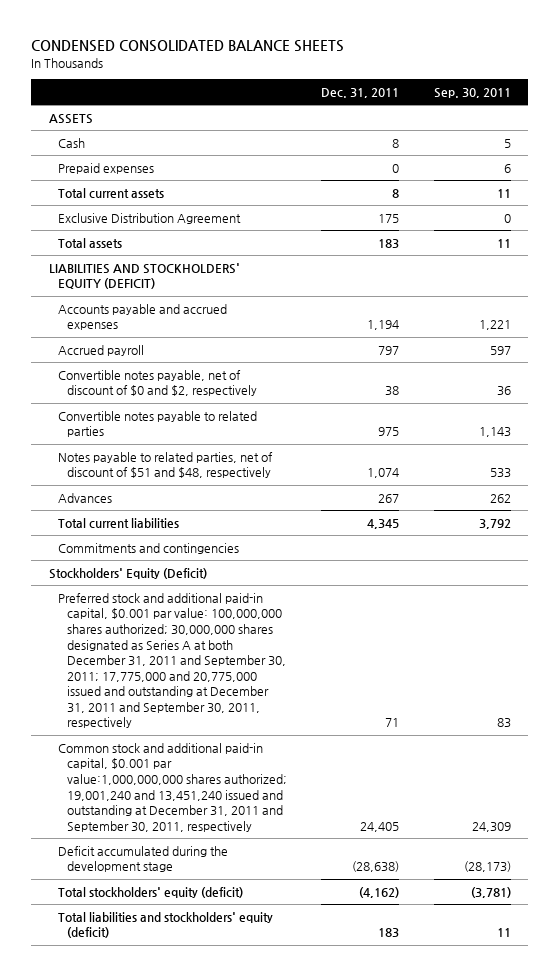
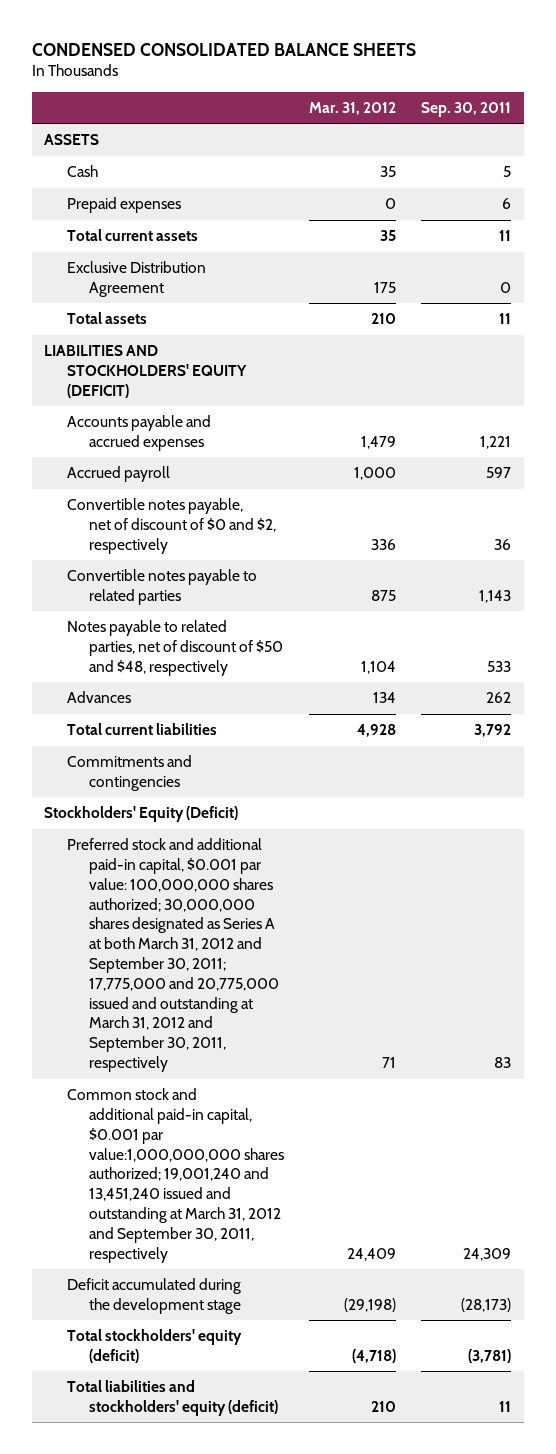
- | Dec. 31, 2011 | Sep. 30, 2011
+ | Mar. 31, 2012 | Sep. 30, 2011
- Notes payable to related parties, net of discount of $51 and $48, respectively | 1,074 | 533
+ Notes payable to related parties, net of discount of $50 and $48, respectively | 1,104 | 533
- Preferred stock and additional paid-in capital, $0.001 par value: 100,000,000 shares authorized; 30,000,000 shares designated as Series A at both December 31, 2011 and September 30, 2011; 17,775,000 and 20,775,000 issued and outstanding at December 31, 2011 and September 30, 2011, respectively | 71 | 83
- Common stock and additional paid-in capital, $0.001 par value:1,000,000,000 shares authorized; 19,001,240 and 13,451,240 issued and outstanding at December 31, 2011 and September 30, 2011, respectively | 24,405 | 24,309
+ Preferred stock and additional paid-in capital, $0.001 par value: 100,000,000 shares authorized; 30,000,000 shares designated as Series A at both March 31, 2012 and September 30, 2011; 17,775,000 and 20,775,000 issued and outstanding at March 31, 2012 and September 30, 2011, respectively | 71 | 83
+ Common stock and additional paid-in capital, $0.001 par value:1,000,000,000 shares authorized; 19,001,240 and 13,451,240 issued and outstanding at March 31, 2012 and September 30, 2011, respectively | 24,409 | 24,309

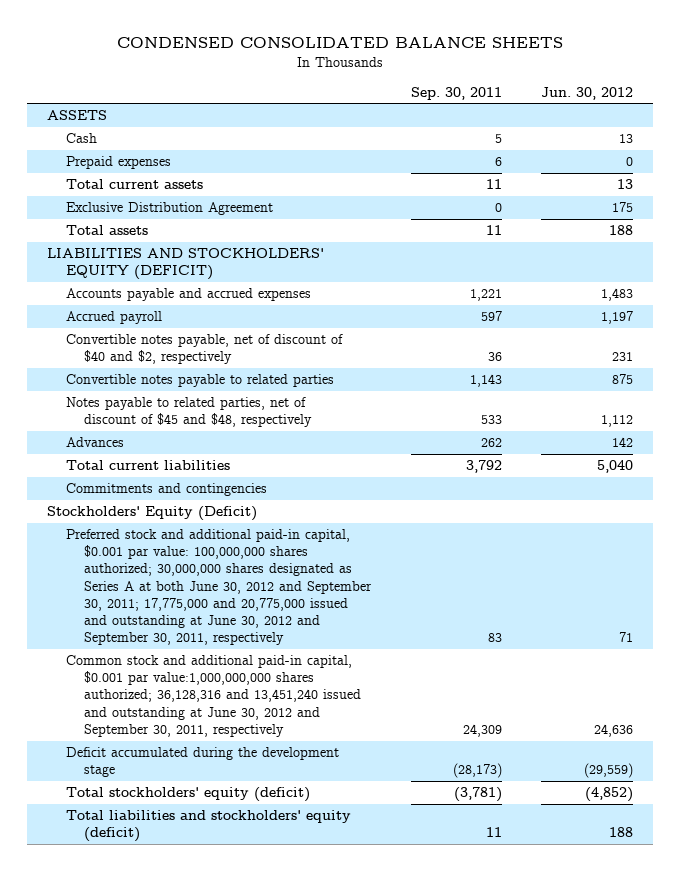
- | Mar. 31, 2012 | Sep. 30, 2011
+ | Sep. 30, 2011 | Jun. 30, 2012
- Convertible notes payable, net of discount of $0 and $2, respectively | 336 | 36
+ Convertible notes payable, net of discount of $40 and $2, respectively | 36 | 231
- Notes payable to related parties, net of discount of $50 and $48, respectively | 1,104 | 533
+ Notes payable to related parties, net of discount of $45 and $48, respectively | 533 | 1,112
- Preferred stock and additional paid-in capital, $0.001 par value: 100,000,000 shares authorized; 30,000,000 shares designated as Series A at both March 31, 2012 and September 30, 2011; 17,775,000 and 20,775,000 issued and outstanding at March 31, 2012 and September 30, 2011, respectively | 71 | 83
- Common stock and additional paid-in capital, $0.001 par value:1,000,000,000 shares authorized; 19,001,240 and 13,451,240 issued and outstanding at March 31, 2012 and September 30, 2011, respectively | 24,409 | 24,309
+ Preferred stock and additional paid-in capital, $0.001 par value: 100,000,000 shares authorized; 30,000,000 shares designated as Series A at both June 30, 2012 and September 30, 2011; 17,775,000 and 20,775,000 issued and outstanding at June 30, 2012 and September 30, 2011, respectively | 83 | 71
+ Common stock and additional paid-in capital, $0.001 par value:1,000,000,000 shares authorized; 36,128,316 and 13,451,240 issued and outstanding at June 30, 2012 and September 30, 2011, respectively | 24,309 | 24,636

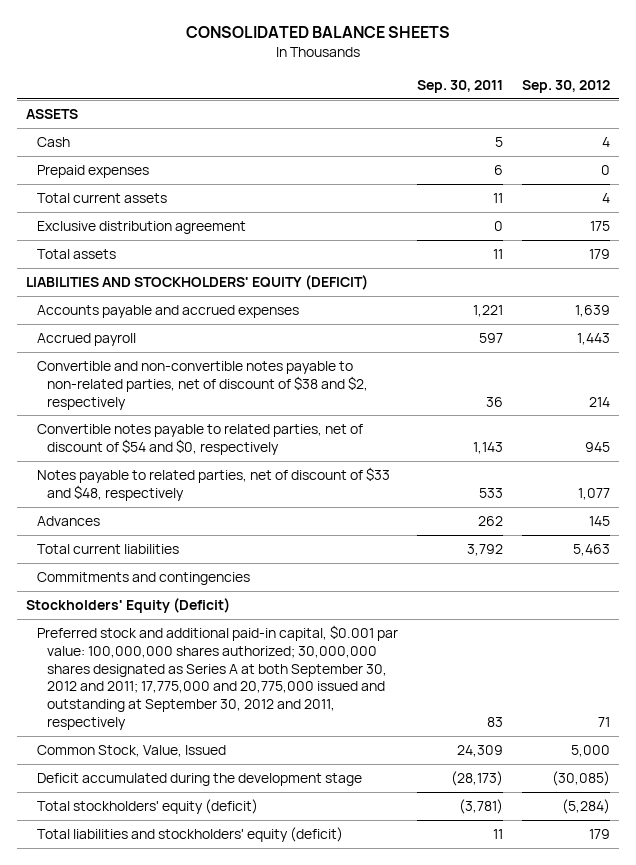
- CONDENSED CONSOLIDATED BALANCE SHEETS
+ CONSOLIDATED BALANCE SHEETS
- | Sep. 30, 2011 | Jun. 30, 2012
+ | Sep. 30, 2011 | Sep. 30, 2012
- Exclusive Distribution Agreement | 0 | 175
+ Exclusive distribution agreement | 0 | 175
- Convertible notes payable, net of discount of $40 and $2, respectively | 36 | 231
- Convertible notes payable to related parties | 1,143 | 875
- Notes payable to related parties, net of discount of $45 and $48, respectively | 533 | 1,112
+ Convertible and non-convertible notes payable to non-related parties, net of discount of $38 and $2, respectively | 36 | 214
+ Convertible notes payable to related parties, net of discount of $54 and $0, respectively | 1,143 | 945
+ Notes payable to related parties, net of discount of $33 and $48, respectively | 533 | 1,077
- Preferred stock and additional paid-in capital, $0.001 par value: 100,000,000 shares authorized; 30,000,000 shares designated as Series A at both June 30, 2012 and September 30, 2011; 17,775,000 and 20,775,000 issued and outstanding at June 30, 2012 and September 30, 2011, respectively | 83 | 71
- Common stock and additional paid-in capital, $0.001 par value:1,000,000,000 shares authorized; 36,128,316 and 13,451,240 issued and outstanding at June 30, 2012 and September 30, 2011, respectively | 24,309 | 24,636
+ Preferred stock and additional paid-in capital, $0.001 par value: 100,000,000 shares authorized; 30,000,000 shares designated as Series A at both September 30, 2012 and 2011; 17,775,000 and 20,775,000 issued and outstanding at September 30, 2012 and 2011, respectively | 83 | 71
+ Common Stock, Value, Issued | 24,309 | 5,000

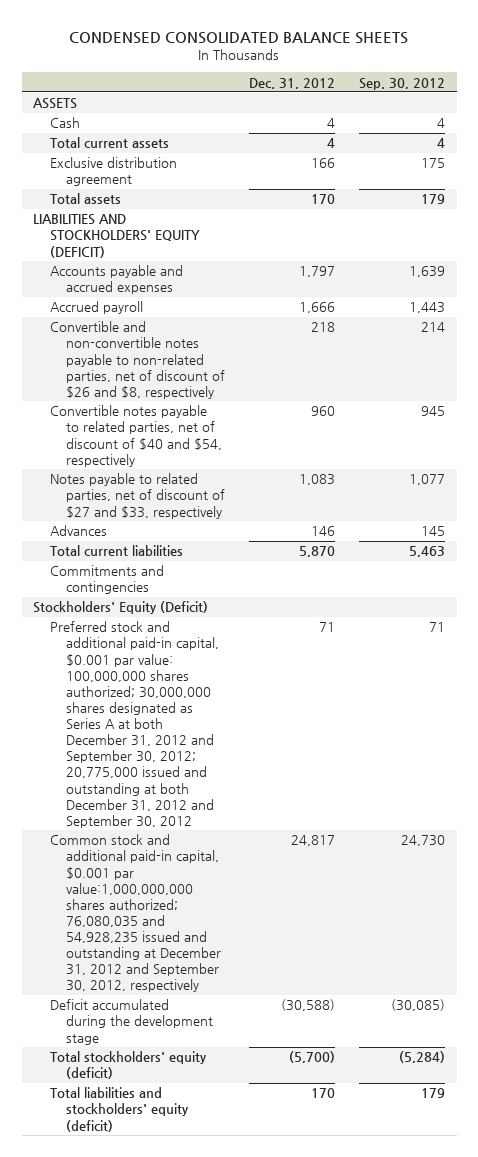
- CONSOLIDATED BALANCE SHEETS
+ CONDENSED CONSOLIDATED BALANCE SHEETS
- | Sep. 30, 2011 | Sep. 30, 2012
+ | Dec. 31, 2012 | Sep. 30, 2012
- Prepaid expenses | 6 | 0
- Convertible and non-convertible notes payable to non-related parties, net of discount of $38 and $2, respectively | 36 | 214
- Convertible notes payable to related parties, net of discount of $54 and $0, respectively | 1,143 | 945
- Notes payable to related parties, net of discount of $33 and $48, respectively | 533 | 1,077
+ Convertible and non-convertible notes payable to non-related parties, net of discount of $26 and $8, respectively | 218 | 214
+ Convertible notes payable to related parties, net of discount of $40 and $54, respectively | 960 | 945
+ Notes payable to related parties, net of discount of $27 and $33, respectively | 1,083 | 1,077
- Preferred stock and additional paid-in capital, $0.001 par value: 100,000,000 shares authorized; 30,000,000 shares designated as Series A at both September 30, 2012 and 2011; 17,775,000 and 20,775,000 issued and outstanding at September 30, 2012 and 2011, respectively | 83 | 71
- Common Stock, Value, Issued | 24,309 | 5,000
+ Preferred stock and additional paid-in capital, $0.001 par value: 100,000,000 shares authorized; 30,000,000 shares designated as Series A at both December 31, 2012 and September 30, 2012; 20,775,000 issued and outstanding at both December 31, 2012 and September 30, 2012 | 71 | 71
+ Common stock and additional paid-in capital, $0.001 par value:1,000,000,000 shares authorized; 76,080,035 and 54,928,235 issued and outstanding at December 31, 2012 and September 30, 2012, respectively | 24,817 | 24,730

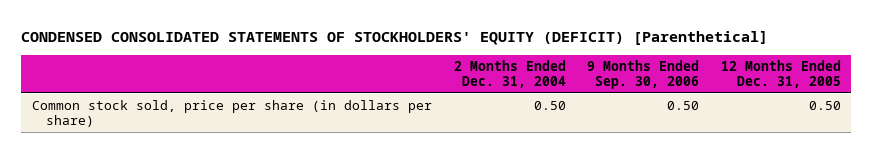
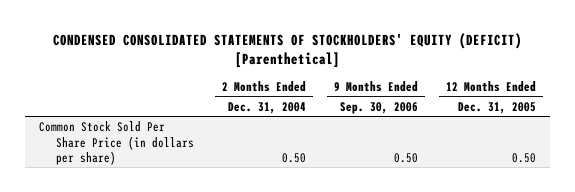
- Common stock sold, price per share (in dollars per share) | 0.50 | 0.50 | 0.50
+ Common Stock Sold Per Share Price (in dollars per share) | 0.50 | 0.50 | 0.50

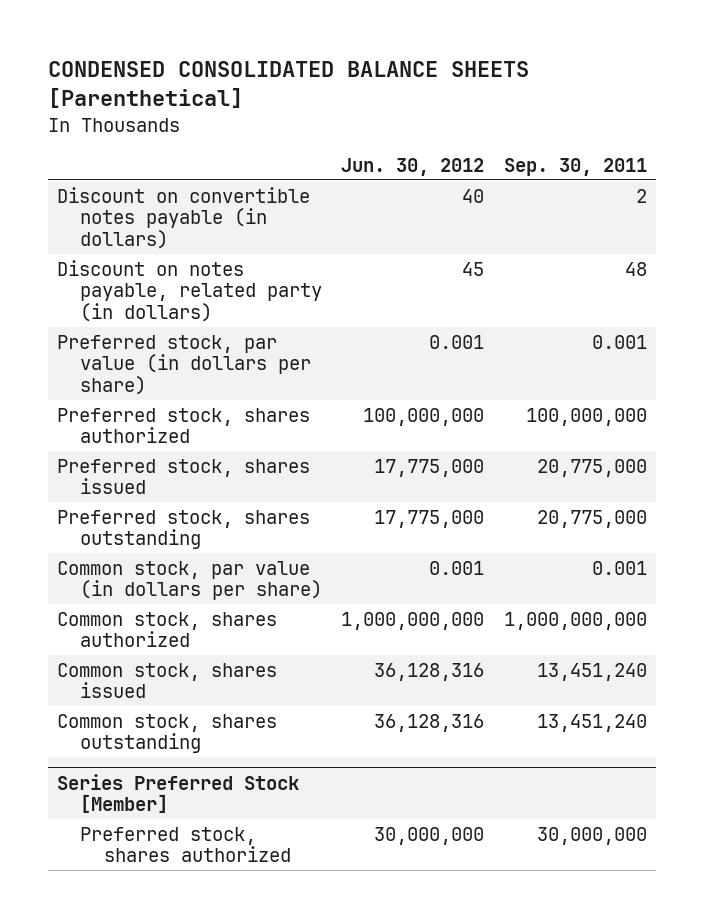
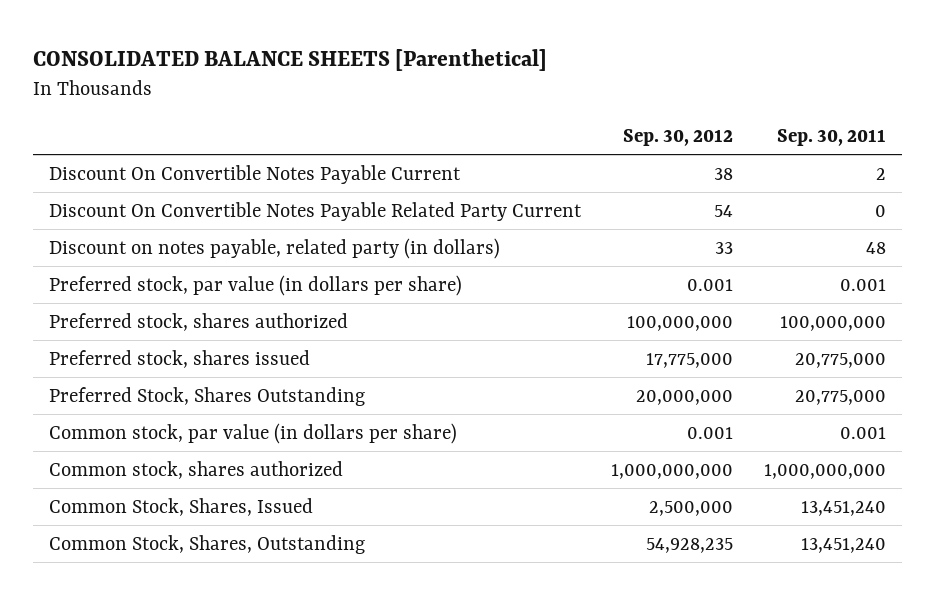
- CONDENSED CONSOLIDATED BALANCE SHEETS [Parenthetical]
+ CONSOLIDATED BALANCE SHEETS [Parenthetical]
- | Jun. 30, 2012 | Sep. 30, 2011
+ | Sep. 30, 2012 | Sep. 30, 2011
- Discount on convertible notes payable (in dollars) | 40 | 2
+ Discount On Convertible Notes Payable Current | 38 | 2
+ Discount On Convertible Notes Payable Related Party Current | 54 | 0
- Preferred stock, shares outstanding | 17,775,000 | 20,775,000
+ Preferred Stock, Shares Outstanding | 20,000,000 | 20,775,000
- Common stock, shares issued | 36,128,316 | 13,451,240
- Common stock, shares outstanding | 36,128,316 | 13,451,240
- Series Preferred Stock [Member]
- Preferred stock, shares authorized | 30,000,000 | 30,000,000
+ Common Stock, Shares, Issued | 2,500,000 | 13,451,240
+ Common Stock, Shares, Outstanding | 54,928,235 | 13,451,240

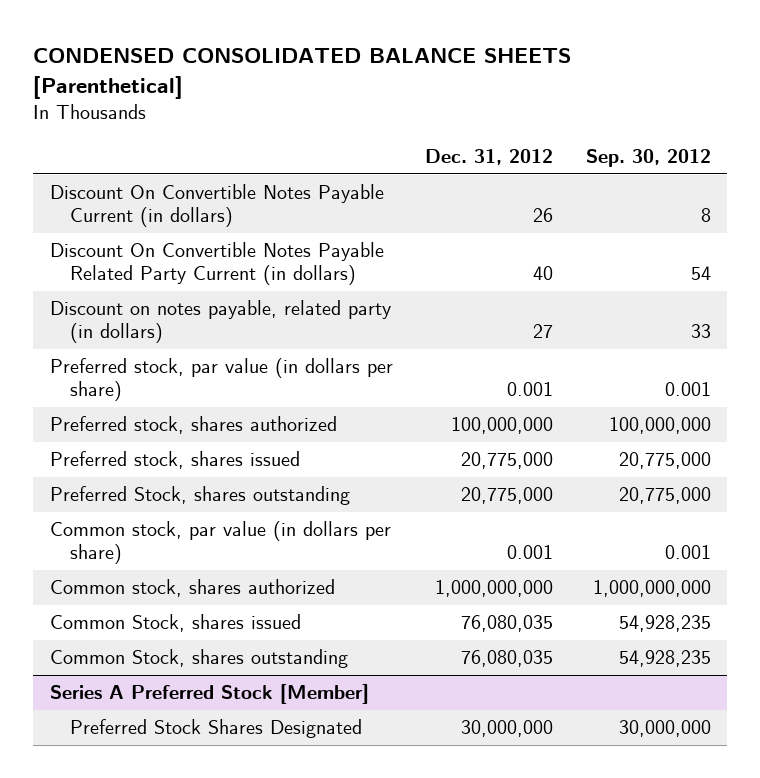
- CONSOLIDATED BALANCE SHEETS [Parenthetical]
+ CONDENSED CONSOLIDATED BALANCE SHEETS [Parenthetical]
- | Sep. 30, 2012 | Sep. 30, 2011
+ | Dec. 31, 2012 | Sep. 30, 2012
- Discount On Convertible Notes Payable Current | 38 | 2
- Discount On Convertible Notes Payable Related Party Current | 54 | 0
+ Discount On Convertible Notes Payable Current (in dollars) | 26 | 8
+ Discount On Convertible Notes Payable Related Party Current (in dollars) | 40 | 54
- Preferred stock, shares issued | 17,775,000 | 20,775,000
- Preferred Stock, Shares Outstanding | 20,000,000 | 20,775,000
+ Preferred stock, shares issued | 20,775,000 | 20,775,000
+ Preferred Stock, shares outstanding | 20,775,000 | 20,775,000
- Common Stock, Shares, Issued | 2,500,000 | 13,451,240
- Common Stock, Shares, Outstanding | 54,928,235 | 13,451,240
+ Common Stock, shares issued | 76,080,035 | 54,928,235
+ Common Stock, shares outstanding | 76,080,035 | 54,928,235
+ Series A Preferred Stock [Member]
+ Preferred Stock Shares Designated | 30,000,000 | 30,000,000

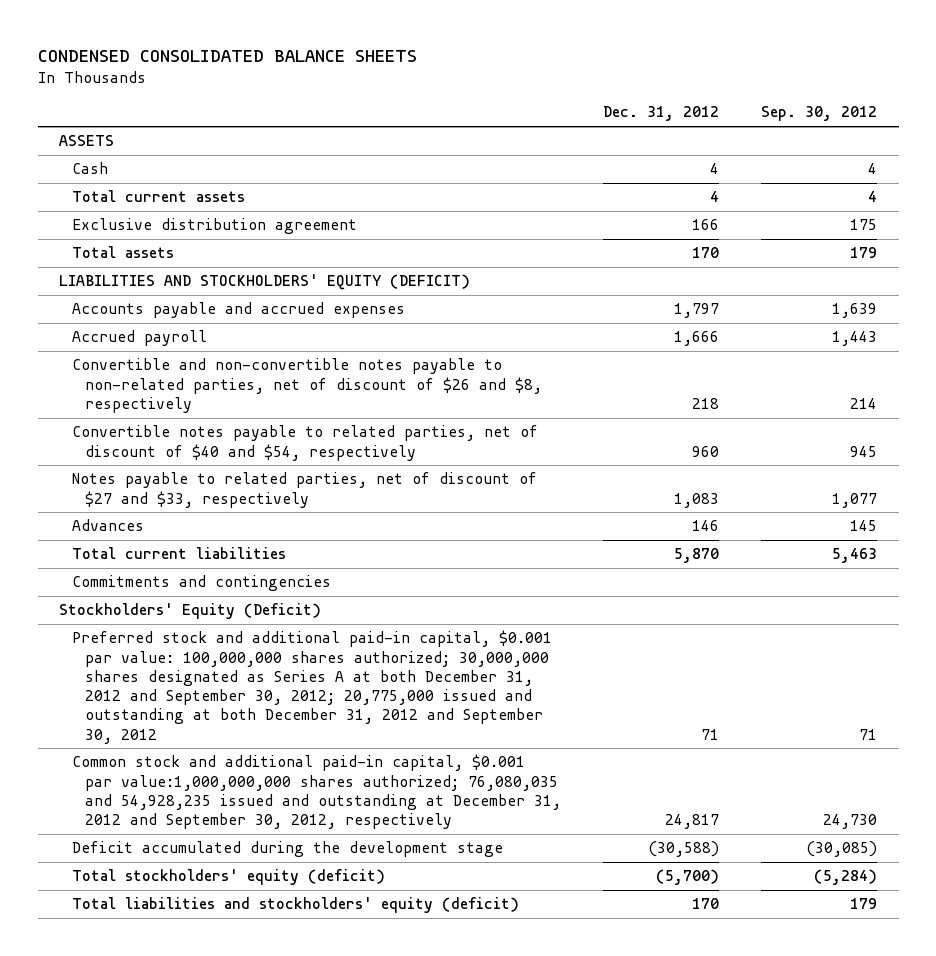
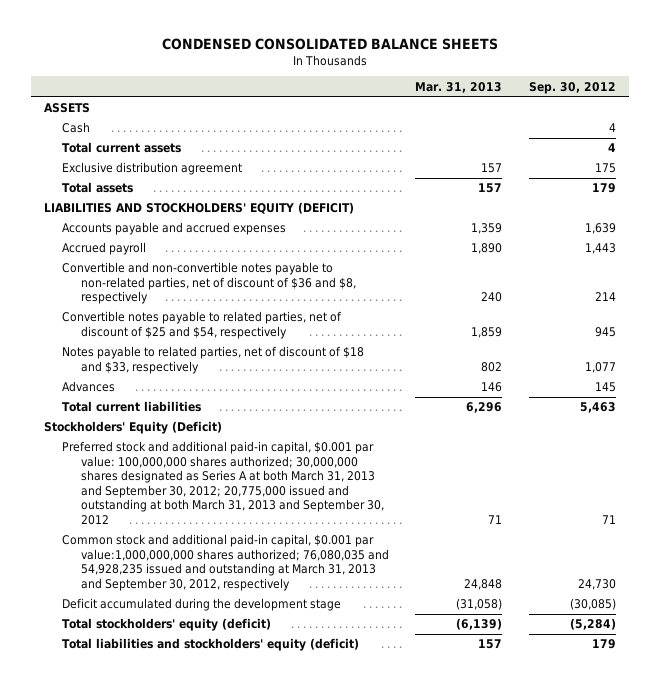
- | Dec. 31, 2012 | Sep. 30, 2012
+ | Mar. 31, 2013 | Sep. 30, 2012
- Convertible and non-convertible notes payable to non-related parties, net of discount of $26 and $8, respectively | 218 | 214
- Convertible notes payable to related parties, net of discount of $40 and $54, respectively | 960 | 945
- Notes payable to related parties, net of discount of $27 and $33, respectively | 1,083 | 1,077
+ Convertible and non-convertible notes payable to non-related parties, net of discount of $36 and $8, respectively | 240 | 214
+ Convertible notes payable to related parties, net of discount of $25 and $54, respectively | 1,859 | 945
+ Notes payable to related parties, net of discount of $18 and $33, respectively | 802 | 1,077
- Commitments and contingencies
- Preferred stock and additional paid-in capital, $0.001 par value: 100,000,000 shares authorized; 30,000,000 shares designated as Series A at both December 31, 2012 and September 30, 2012; 20,775,000 issued and outstanding at both December 31, 2012 and September 30, 2012 | 71 | 71
- Common stock and additional paid-in capital, $0.001 par value:1,000,000,000 shares authorized; 76,080,035 and 54,928,235 issued and outstanding at December 31, 2012 and September 30, 2012, respectively | 24,817 | 24,730
+ Preferred stock and additional paid-in capital, $0.001 par value: 100,000,000 shares authorized; 30,000,000 shares designated as Series A at both March 31, 2013 and September 30, 2012; 20,775,000 issued and outstanding at both March 31, 2013 and September 30, 2012 | 71 | 71
+ Common stock and additional paid-in capital, $0.001 par value:1,000,000,000 shares authorized; 76,080,035 and 54,928,235 issued and outstanding at March 31, 2013 and September 30, 2012, respectively | 24,848 | 24,730

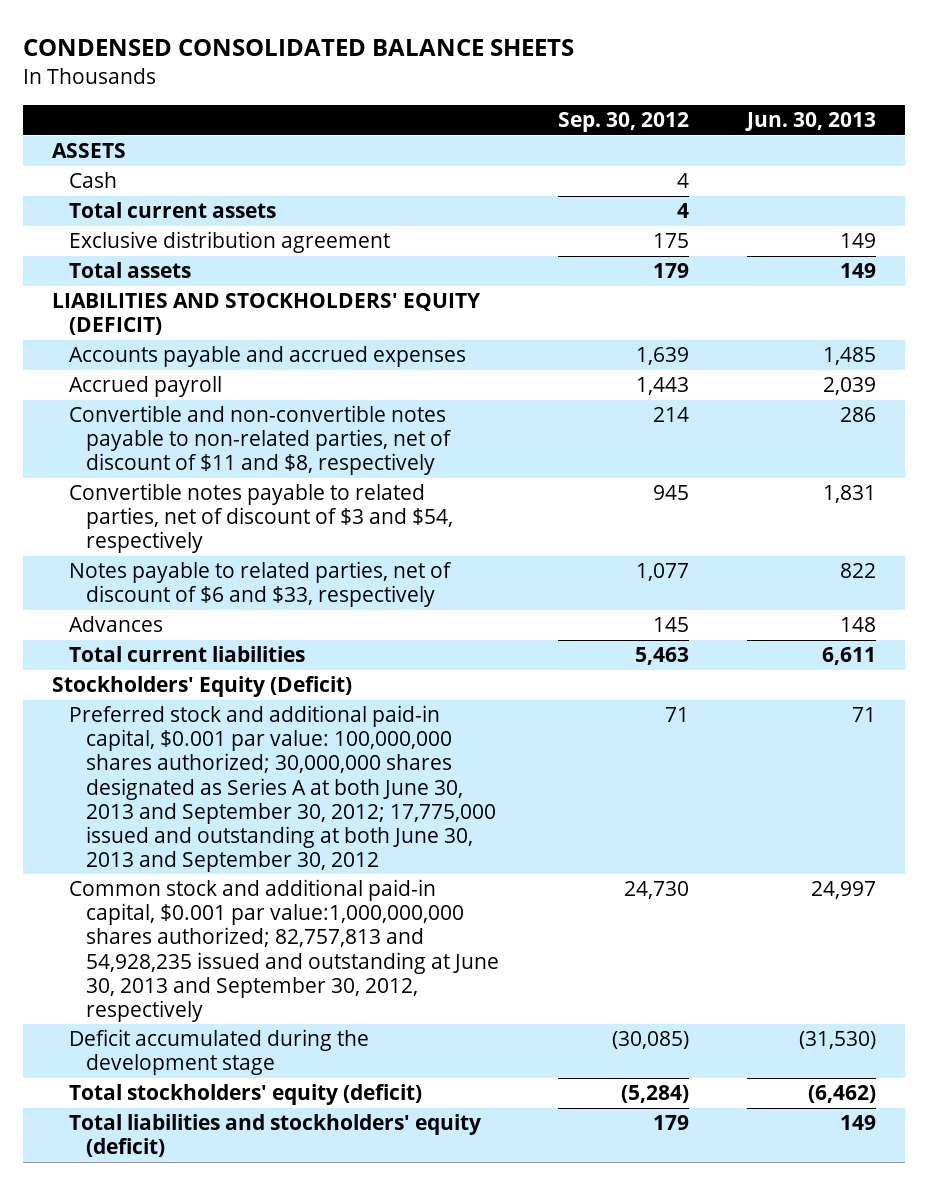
- | Mar. 31, 2013 | Sep. 30, 2012
+ | Sep. 30, 2012 | Jun. 30, 2013
- Convertible and non-convertible notes payable to non-related parties, net of discount of $36 and $8, respectively | 240 | 214
- Convertible notes payable to related parties, net of discount of $25 and $54, respectively | 1,859 | 945
- Notes payable to related parties, net of discount of $18 and $33, respectively | 802 | 1,077
+ Convertible and non-convertible notes payable to non-related parties, net of discount of $11 and $8, respectively | 214 | 286
+ Convertible notes payable to related parties, net of discount of $3 and $54, respectively | 945 | 1,831
+ Notes payable to related parties, net of discount of $6 and $33, respectively | 1,077 | 822
- Preferred stock and additional paid-in capital, $0.001 par value: 100,000,000 shares authorized; 30,000,000 shares designated as Series A at both March 31, 2013 and September 30, 2012; 20,775,000 issued and outstanding at both March 31, 2013 and September 30, 2012 | 71 | 71
- Common stock and additional paid-in capital, $0.001 par value:1,000,000,000 shares authorized; 76,080,035 and 54,928,235 issued and outstanding at March 31, 2013 and September 30, 2012, respectively | 24,848 | 24,730
+ Preferred stock and additional paid-in capital, $0.001 par value: 100,000,000 shares authorized; 30,000,000 shares designated as Series A at both June 30, 2013 and September 30, 2012; 17,775,000 issued and outstanding at both June 30, 2013 and September 30, 2012 | 71 | 71
+ Common stock and additional paid-in capital, $0.001 par value:1,000,000,000 shares authorized; 82,757,813 and 54,928,235 issued and outstanding at June 30, 2013 and September 30, 2012, respectively | 24,730 | 24,997

